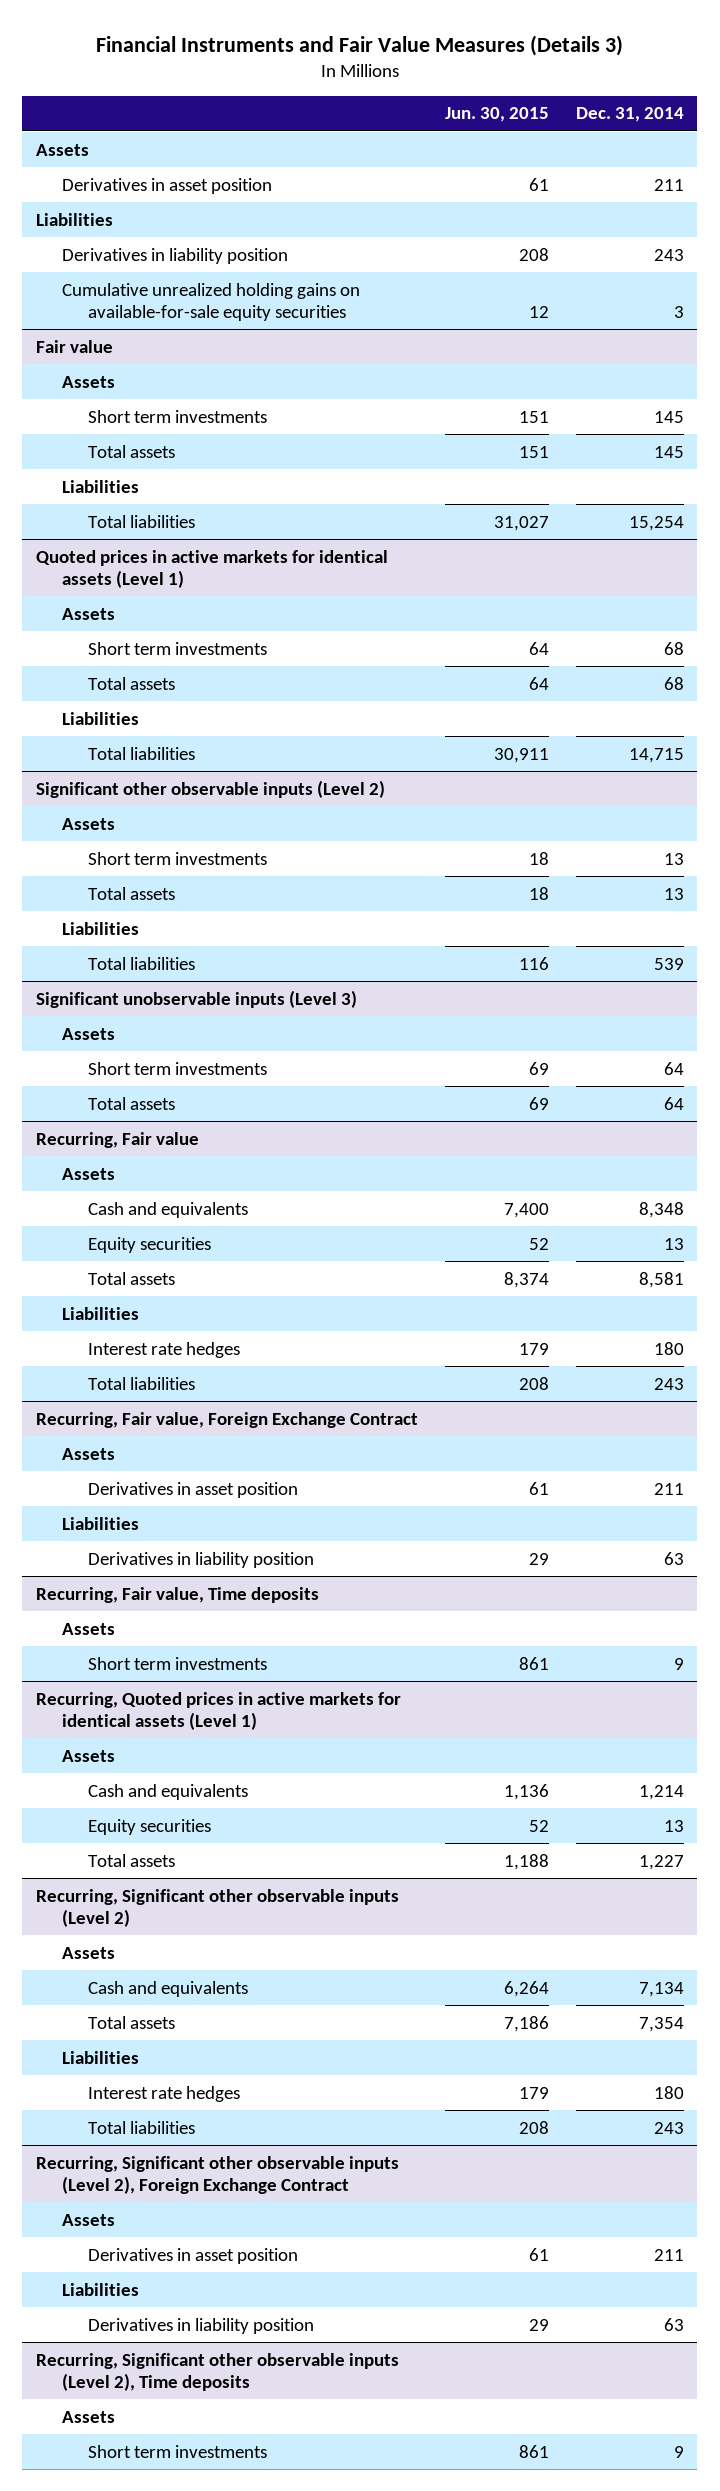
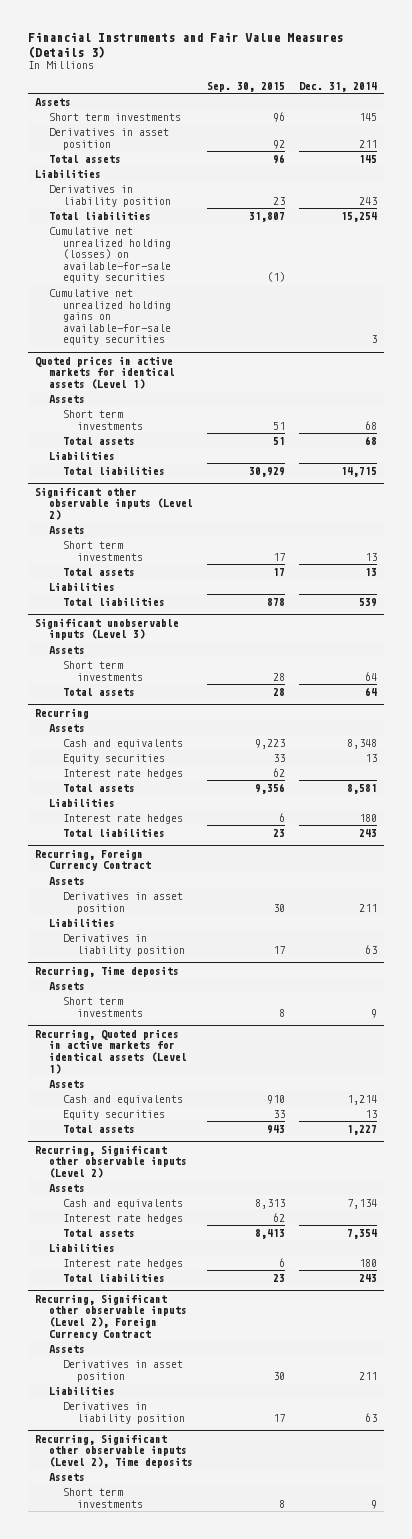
- | Jun. 30, 2015 | Dec. 31, 2014
+ | Sep. 30, 2015 | Dec. 31, 2014
- Liabilities
- Cumulative unrealized holding gains on available-for-sale equity securities | 12 | 3
- Fair value
- Assets
moved down: Derivatives in asset position | 92 | 211
moved down: Derivatives in liability position | 23 | 243
+ Cumulative net unrealized holding (losses) on available-for-sale equity securities | (1) |
+ Cumulative net unrealized holding gains on available-for-sale equity securities | | 3
- Recurring, Fair value
+ Recurring
+ Interest rate hedges | 62 |
- Recurring, Fair value, Foreign Exchange Contract
+ Recurring, Foreign Currency Contract
- Recurring, Fair value, Time deposits
+ Recurring, Time deposits
@ Recurring, Significant other observable inputs (Level 2)
+ Interest rate hedges | 62 |
- Recurring, Significant other observable inputs (Level 2), Foreign Exchange Contract
+ Recurring, Significant other observable inputs (Level 2), Foreign Currency Contract

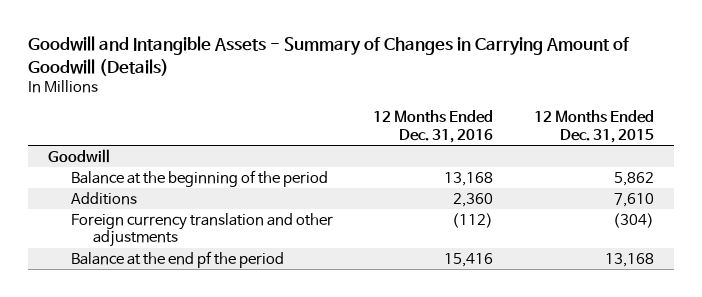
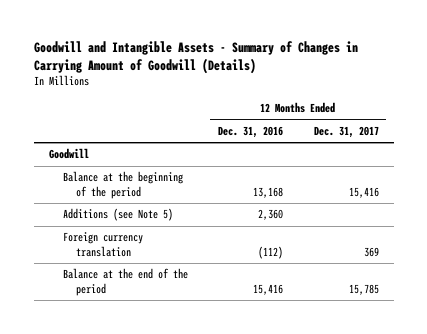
- | 12 Months Ended Dec. 31, 2016 | 12 Months Ended Dec. 31, 2015
+ | 12 Months Ended Dec. 31, 2016 | 12 Months Ended Dec. 31, 2017
- Additions | 2,360 | 7,610
- Foreign currency translation and other adjustments | (112) | (304)
- Balance at the end pf the period | 15,416 | 13,168
+ Additions (see Note 5) | 2,360 |
+ Foreign currency translation | (112) | 369
+ Balance at the end of the period | 15,416 | 15,785

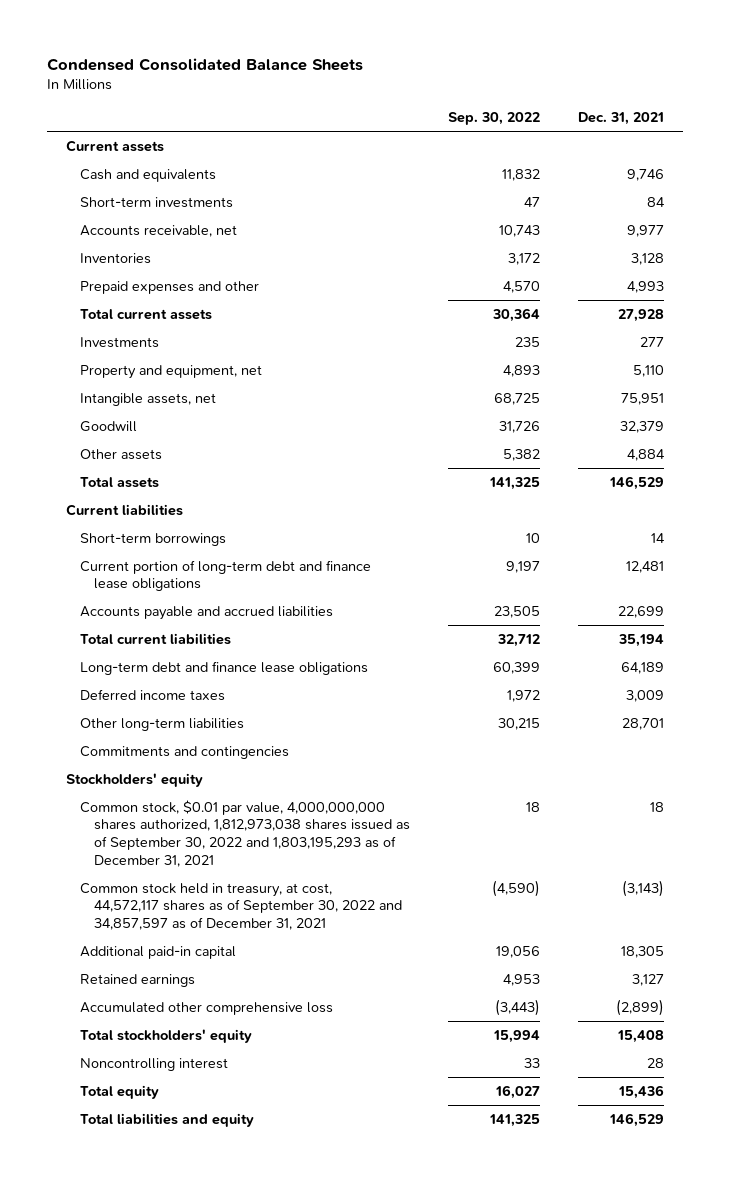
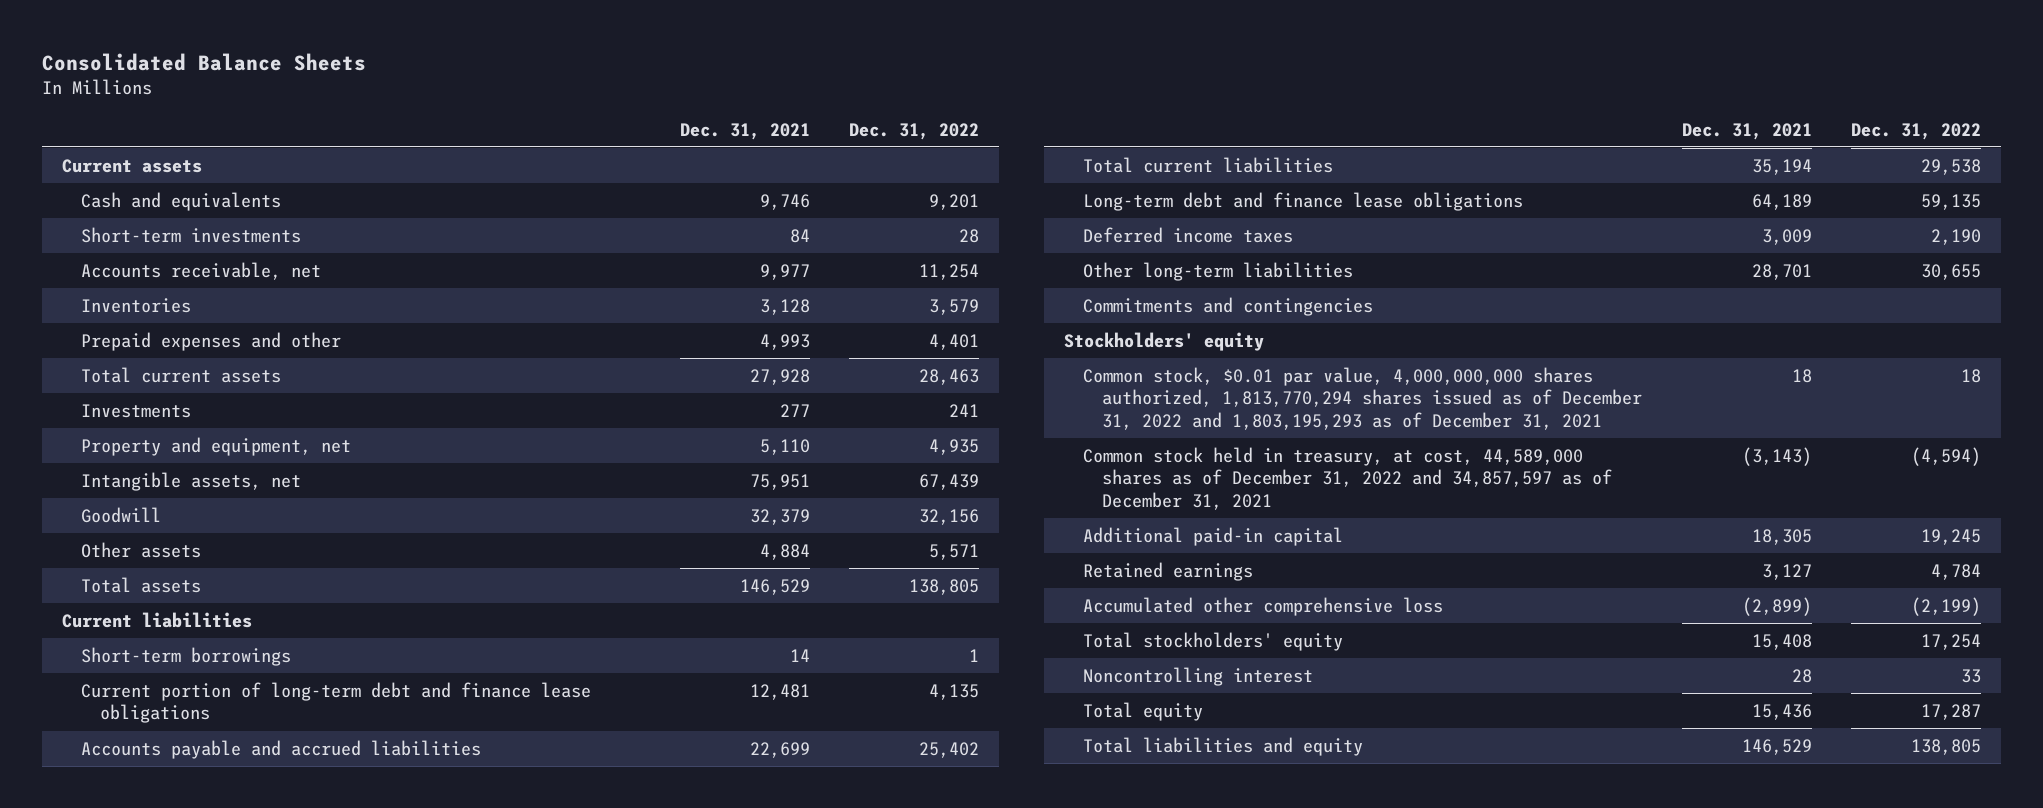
- Condensed Consolidated Balance Sheets
+ Consolidated Balance Sheets
- | Sep. 30, 2022 | Dec. 31, 2021
+ | Dec. 31, 2021 | Dec. 31, 2022
- Common stock, $0.01 par value, 4,000,000,000 shares authorized, 1,812,973,038 shares issued as of September 30, 2022 and 1,803,195,293 as of December 31, 2021 | 18 | 18
- Common stock held in treasury, at cost, 44,572,117 shares as of September 30, 2022 and 34,857,597 as of December 31, 2021 | (4,590) | (3,143)
+ Common stock, $0.01 par value, 4,000,000,000 shares authorized, 1,813,770,294 shares issued as of December 31, 2022 and 1,803,195,293 as of December 31, 2021 | 18 | 18
+ Common stock held in treasury, at cost, 44,589,000 shares as of December 31, 2022 and 34,857,597 as of December 31, 2021 | (3,143) | (4,594)

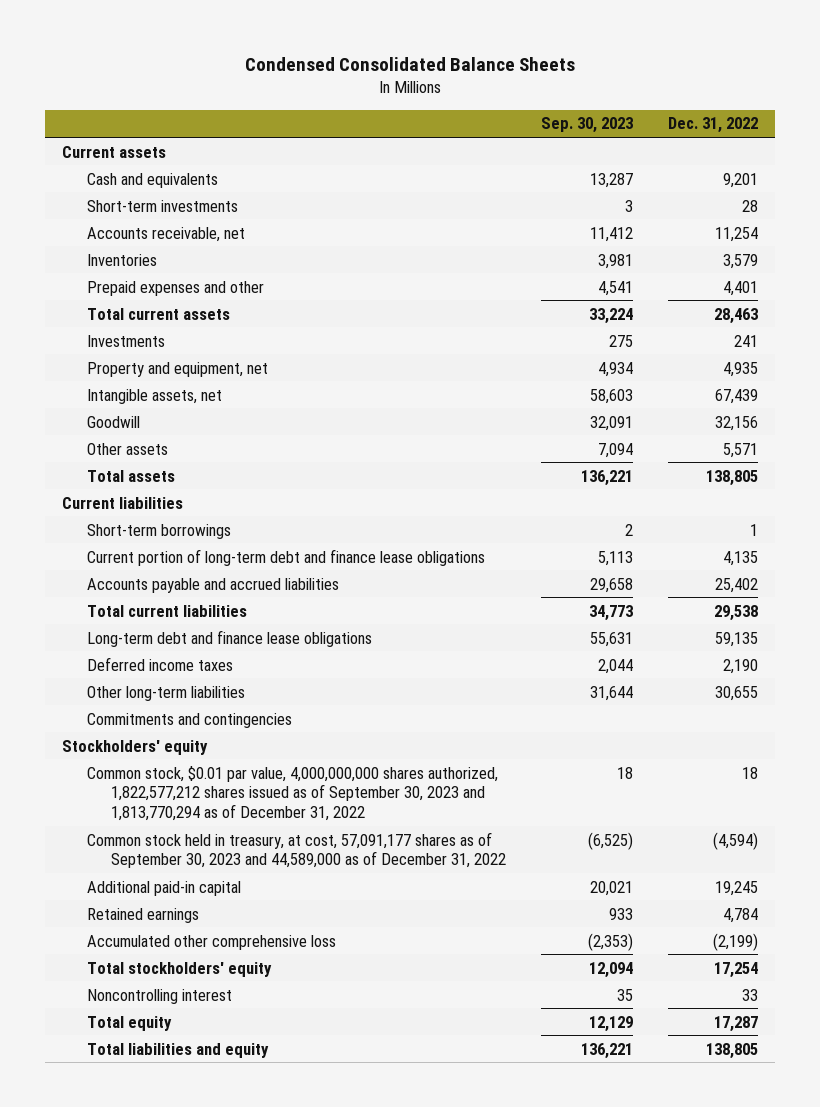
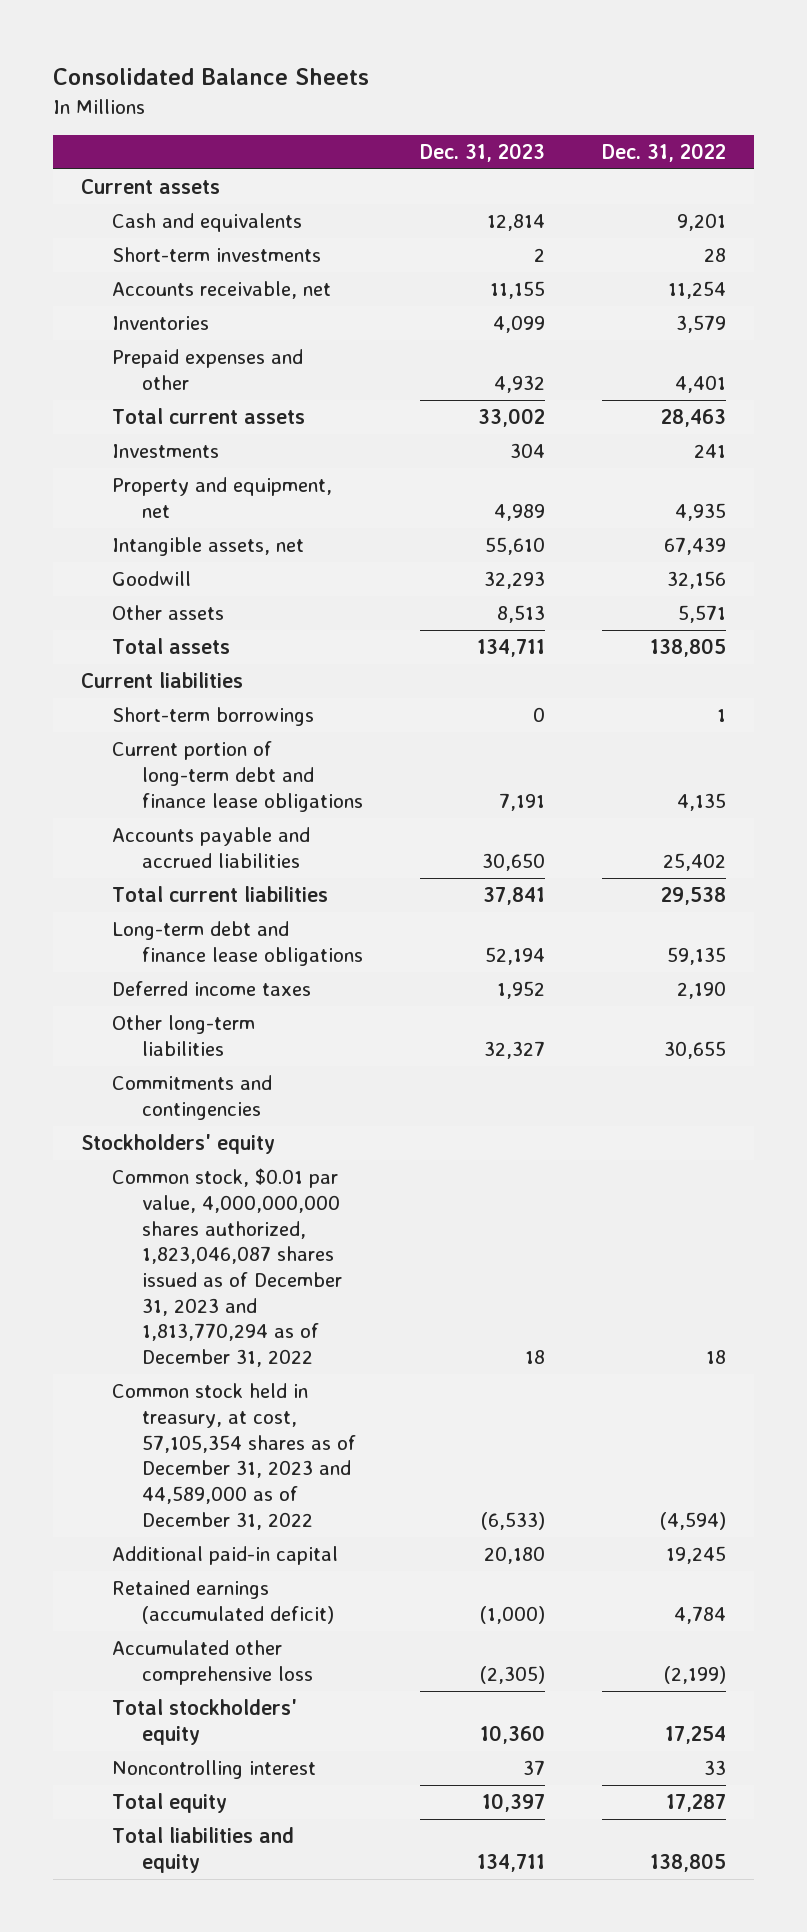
- Condensed Consolidated Balance Sheets
+ Consolidated Balance Sheets
- | Sep. 30, 2023 | Dec. 31, 2022
+ | Dec. 31, 2023 | Dec. 31, 2022
- Common stock, $0.01 par value, 4,000,000,000 shares authorized, 1,822,577,212 shares issued as of September 30, 2023 and 1,813,770,294 as of December 31, 2022 | 18 | 18
- Common stock held in treasury, at cost, 57,091,177 shares as of September 30, 2023 and 44,589,000 as of December 31, 2022 | (6,525) | (4,594)
+ Common stock, $0.01 par value, 4,000,000,000 shares authorized, 1,823,046,087 shares issued as of December 31, 2023 and 1,813,770,294 as of December 31, 2022 | 18 | 18
+ Common stock held in treasury, at cost, 57,105,354 shares as of December 31, 2023 and 44,589,000 as of December 31, 2022 | (6,533) | (4,594)
- Retained earnings | 933 | 4,784
+ Retained earnings (accumulated deficit) | (1,000) | 4,784

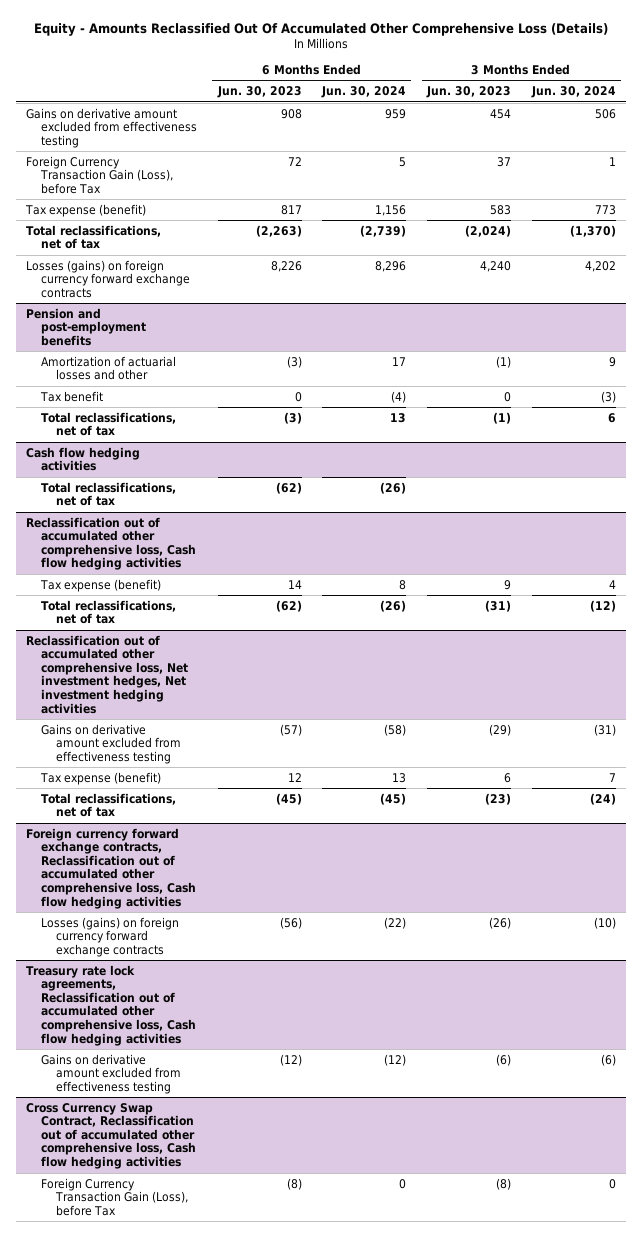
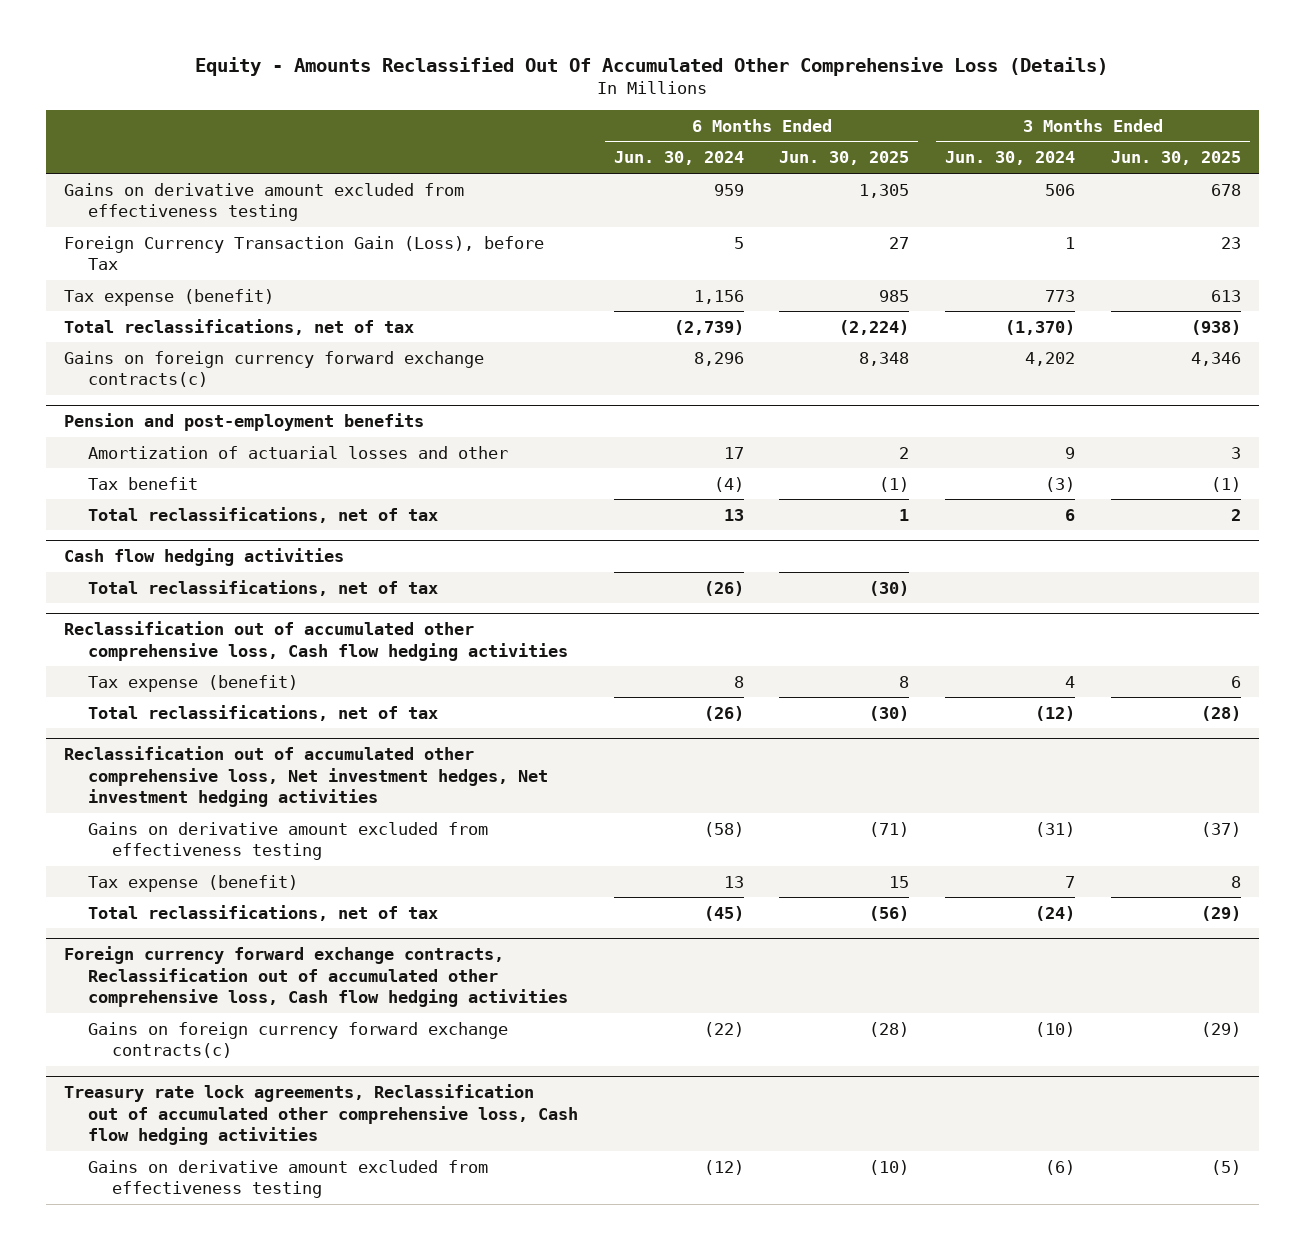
- | 6 Months Ended Jun. 30, 2023 | 6 Months Ended Jun. 30, 2024 | 3 Months Ended Jun. 30, 2023 | 3 Months Ended Jun. 30, 2024
+ | 6 Months Ended Jun. 30, 2024 | 6 Months Ended Jun. 30, 2025 | 3 Months Ended Jun. 30, 2024 | 3 Months Ended Jun. 30, 2025
- Losses (gains) on foreign currency forward exchange contracts | 8,226 | 8,296 | 4,240 | 4,202
+ Gains on foreign currency forward exchange contracts(c) | 8,296 | 8,348 | 4,202 | 4,346
@ Foreign currency forward exchange contracts, Reclassification out of accumulated other comprehensive loss, Cash flow hedging activities
- Losses (gains) on foreign currency forward exchange contracts | (56) | (22) | (26) | (10)
+ Gains on foreign currency forward exchange contracts(c) | (22) | (28) | (10) | (29)
- Cross Currency Swap Contract, Reclassification out of accumulated other comprehensive loss, Cash flow hedging activities
- Foreign Currency Transaction Gain (Loss), before Tax | (8) | 0 | (8) | 0

